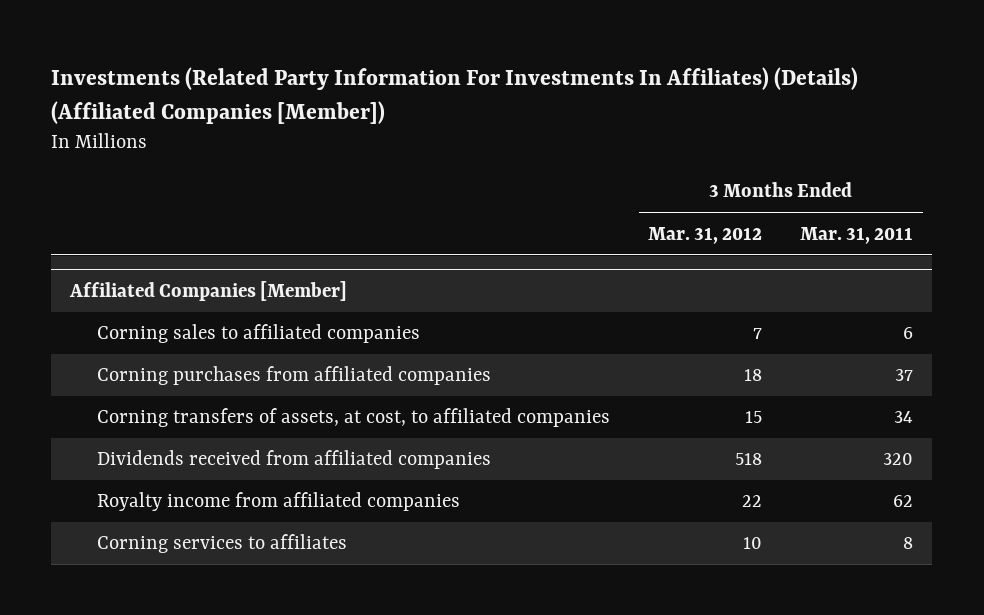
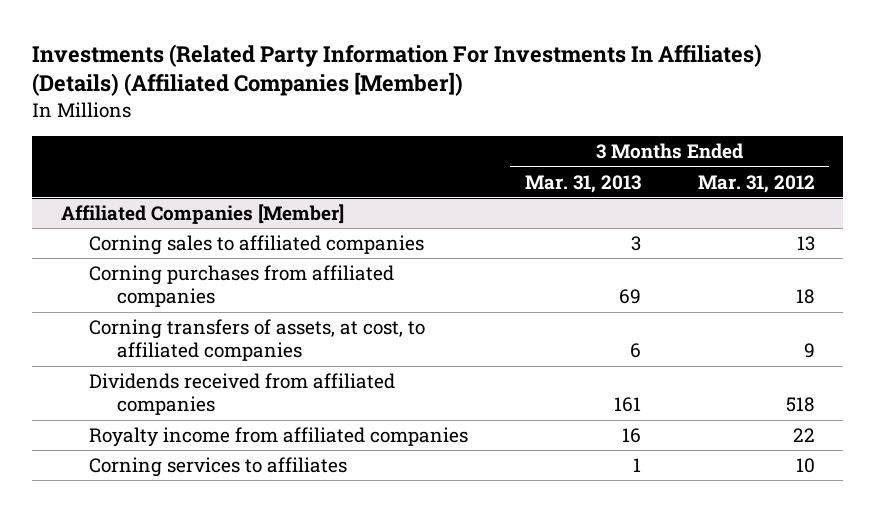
- | 3 Months Ended Mar. 31, 2012 | 3 Months Ended Mar. 31, 2011
+ | 3 Months Ended Mar. 31, 2013 | 3 Months Ended Mar. 31, 2012
@ Affiliated Companies [Member]
- Corning sales to affiliated companies | 7 | 6
+ Corning sales to affiliated companies | 3 | 13
- Corning transfers of assets, at cost, to affiliated companies | 15 | 34
+ Corning transfers of assets, at cost, to affiliated companies | 6 | 9

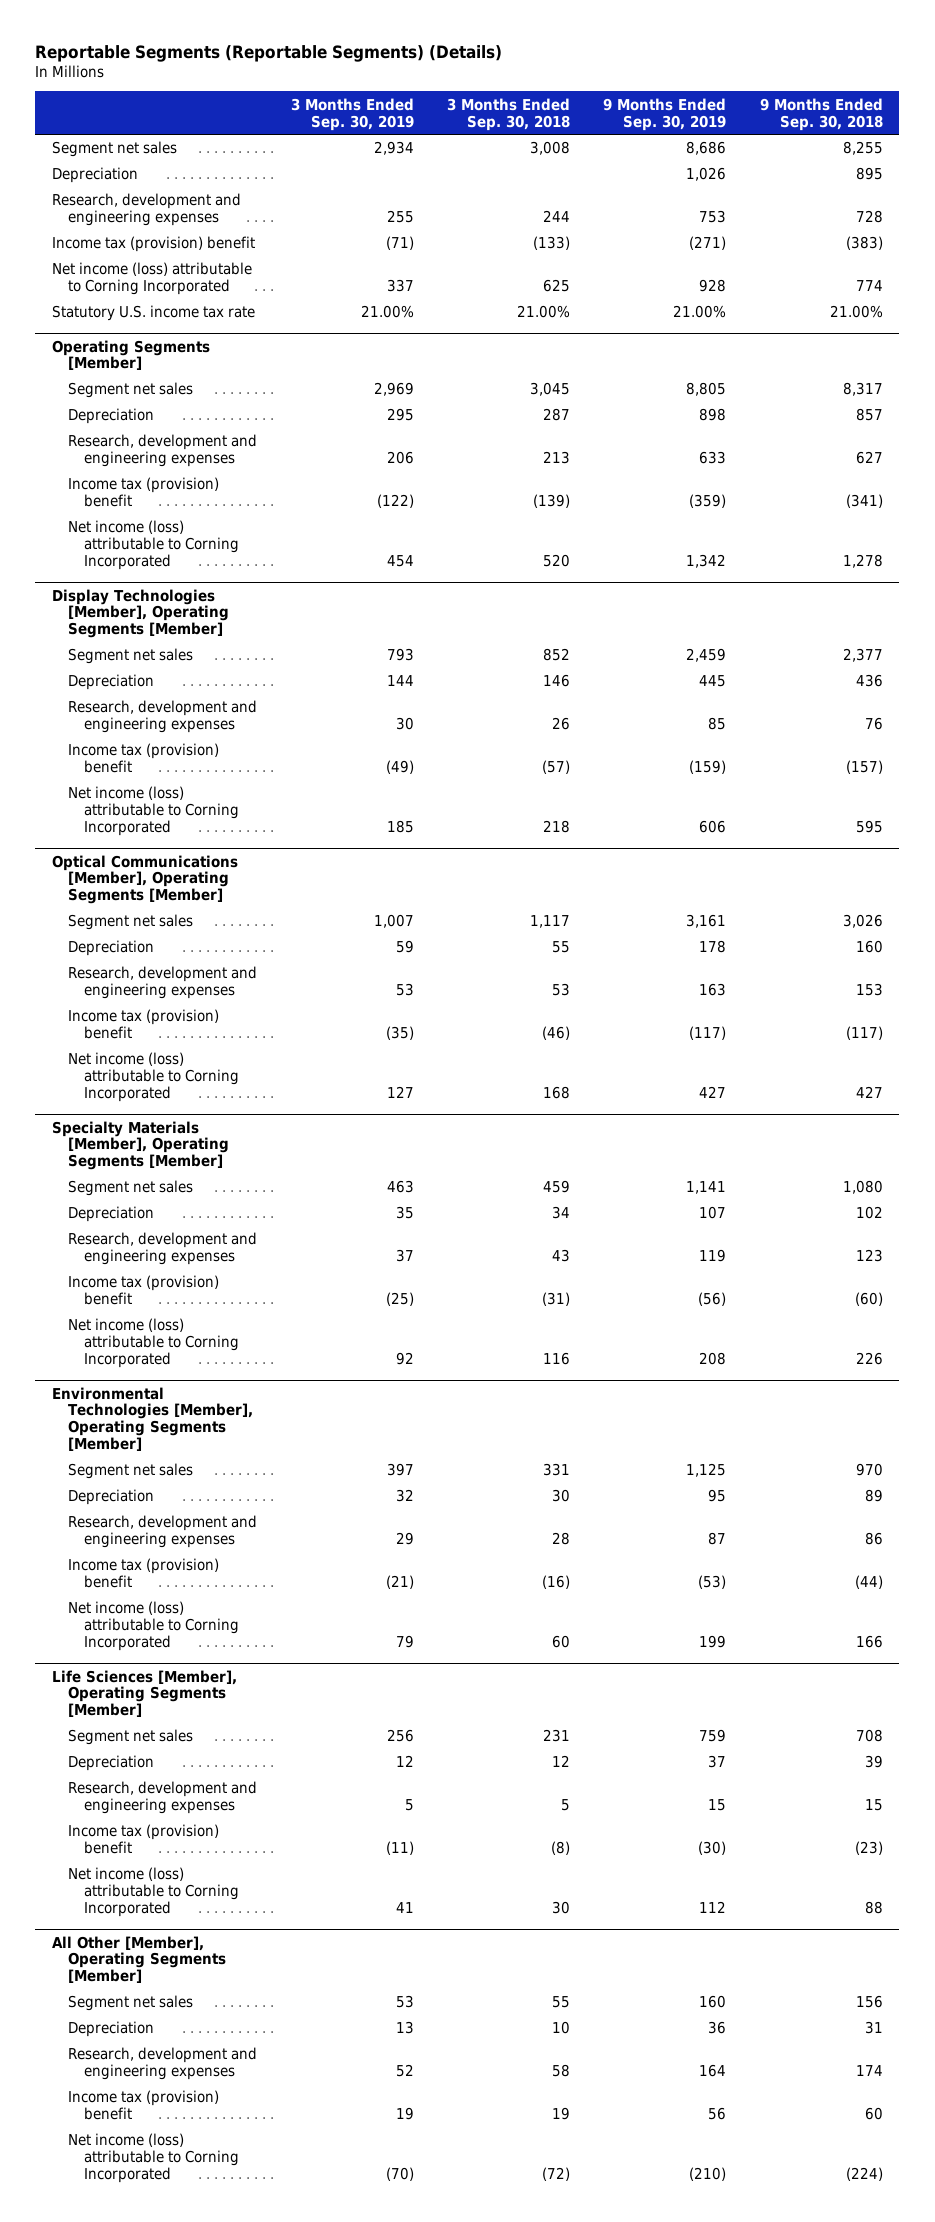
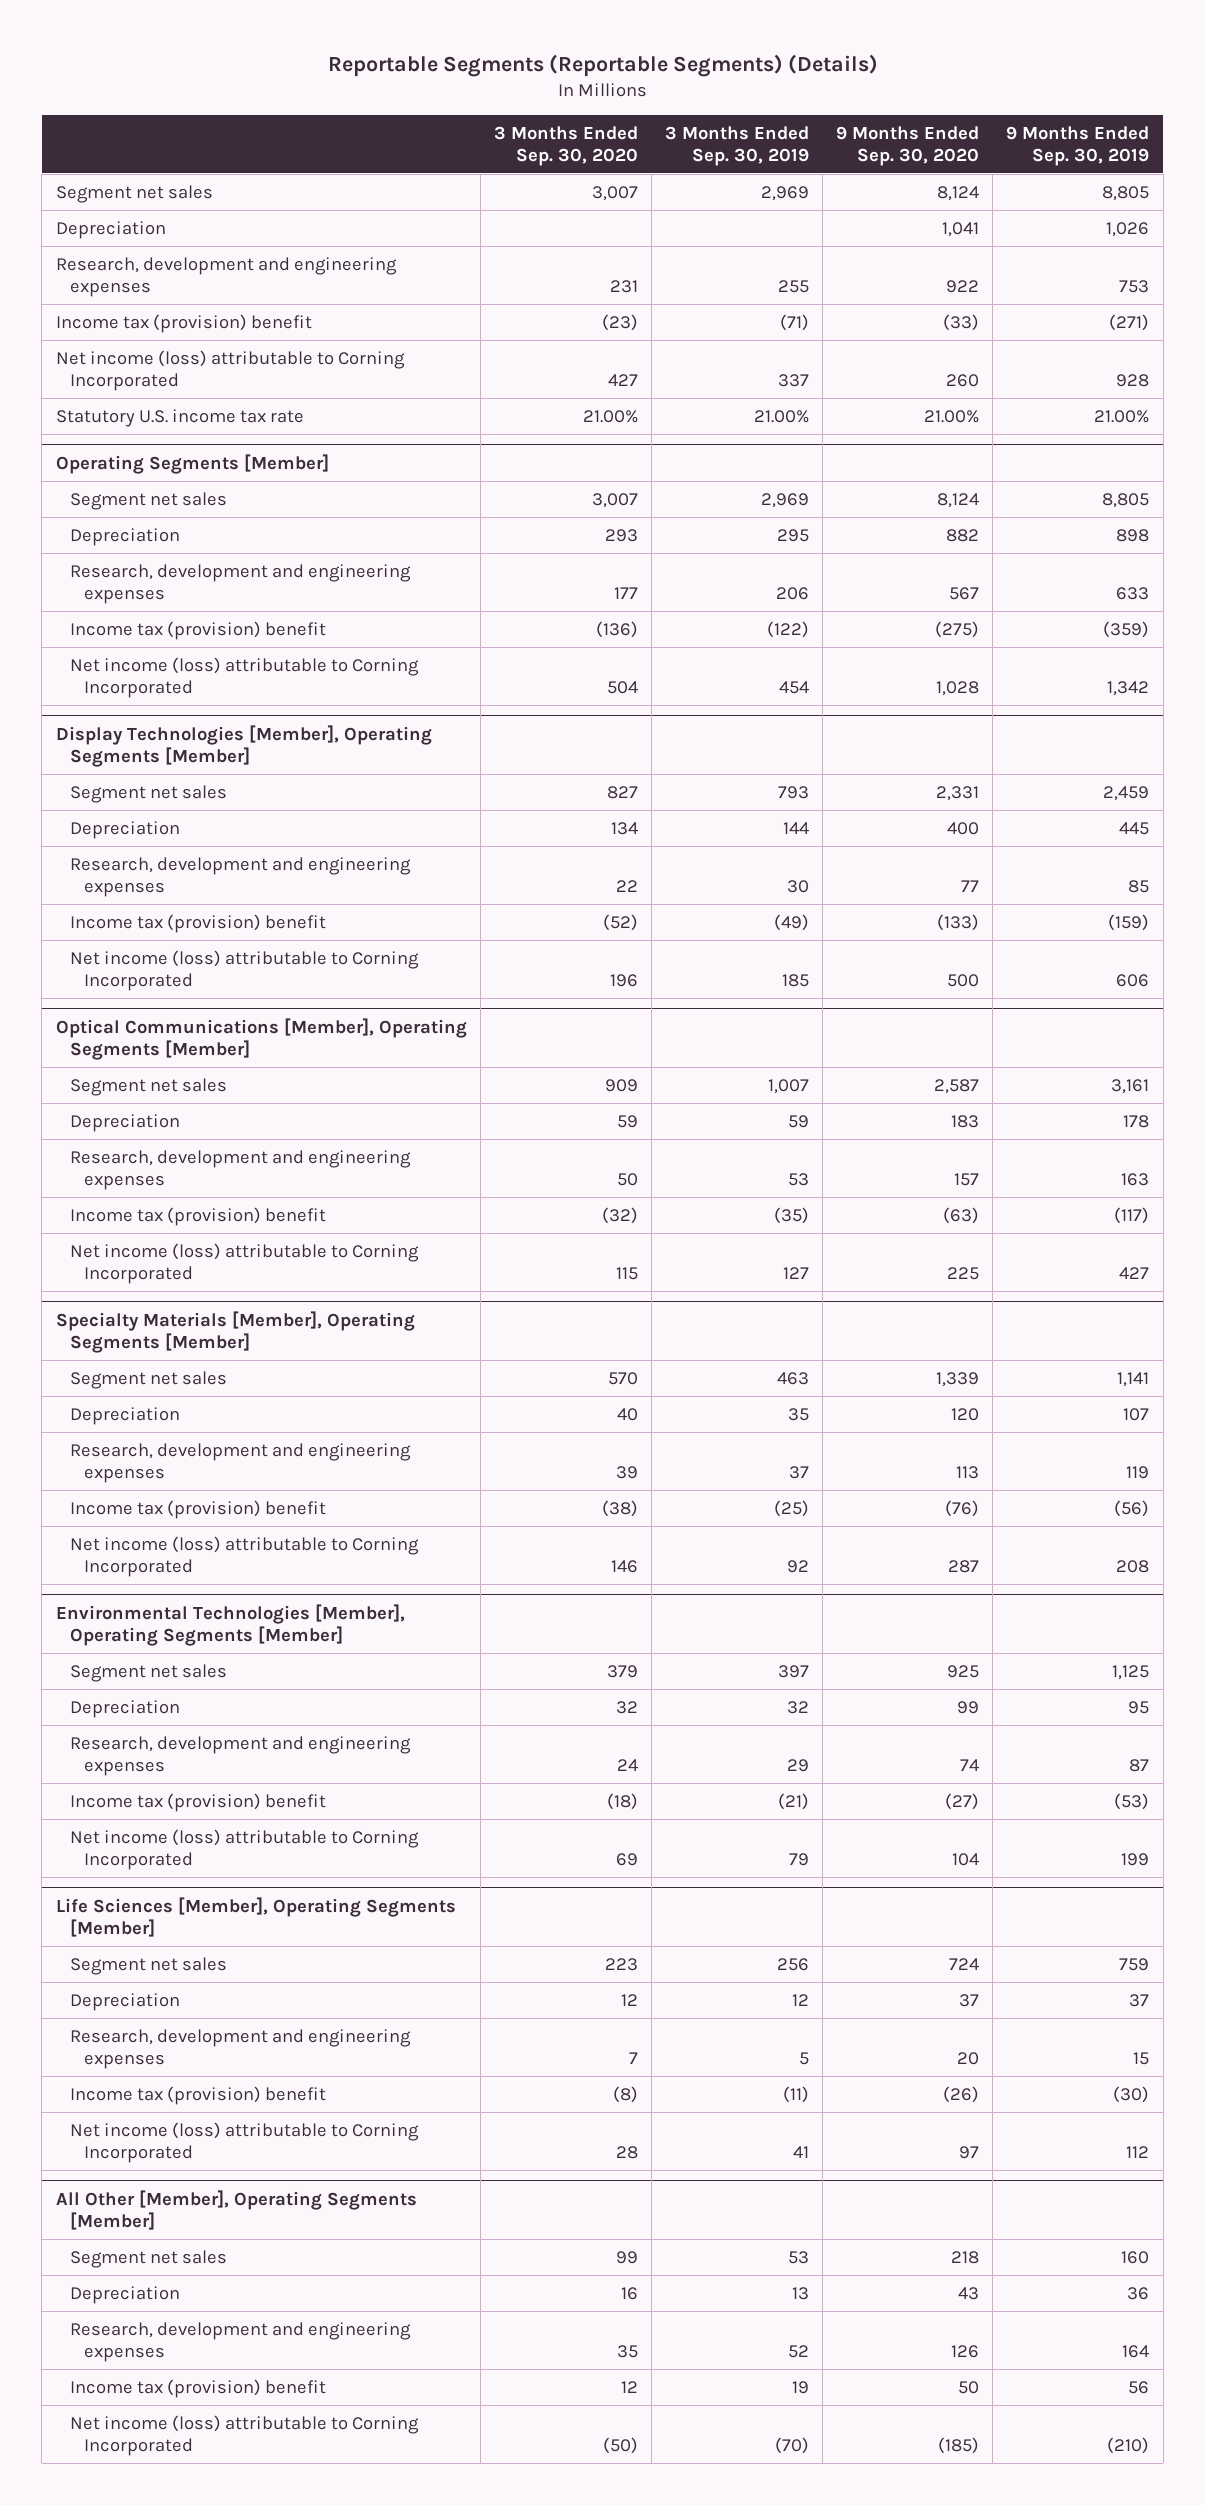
- | 3 Months Ended Sep. 30, 2019 | 3 Months Ended Sep. 30, 2018 | 9 Months Ended Sep. 30, 2019 | 9 Months Ended Sep. 30, 2018
+ | 3 Months Ended Sep. 30, 2020 | 3 Months Ended Sep. 30, 2019 | 9 Months Ended Sep. 30, 2020 | 9 Months Ended Sep. 30, 2019
- Segment net sales | 2,934 | 3,008 | 8,686 | 8,255
+ Segment net sales | 3,007 | 2,969 | 8,124 | 8,805

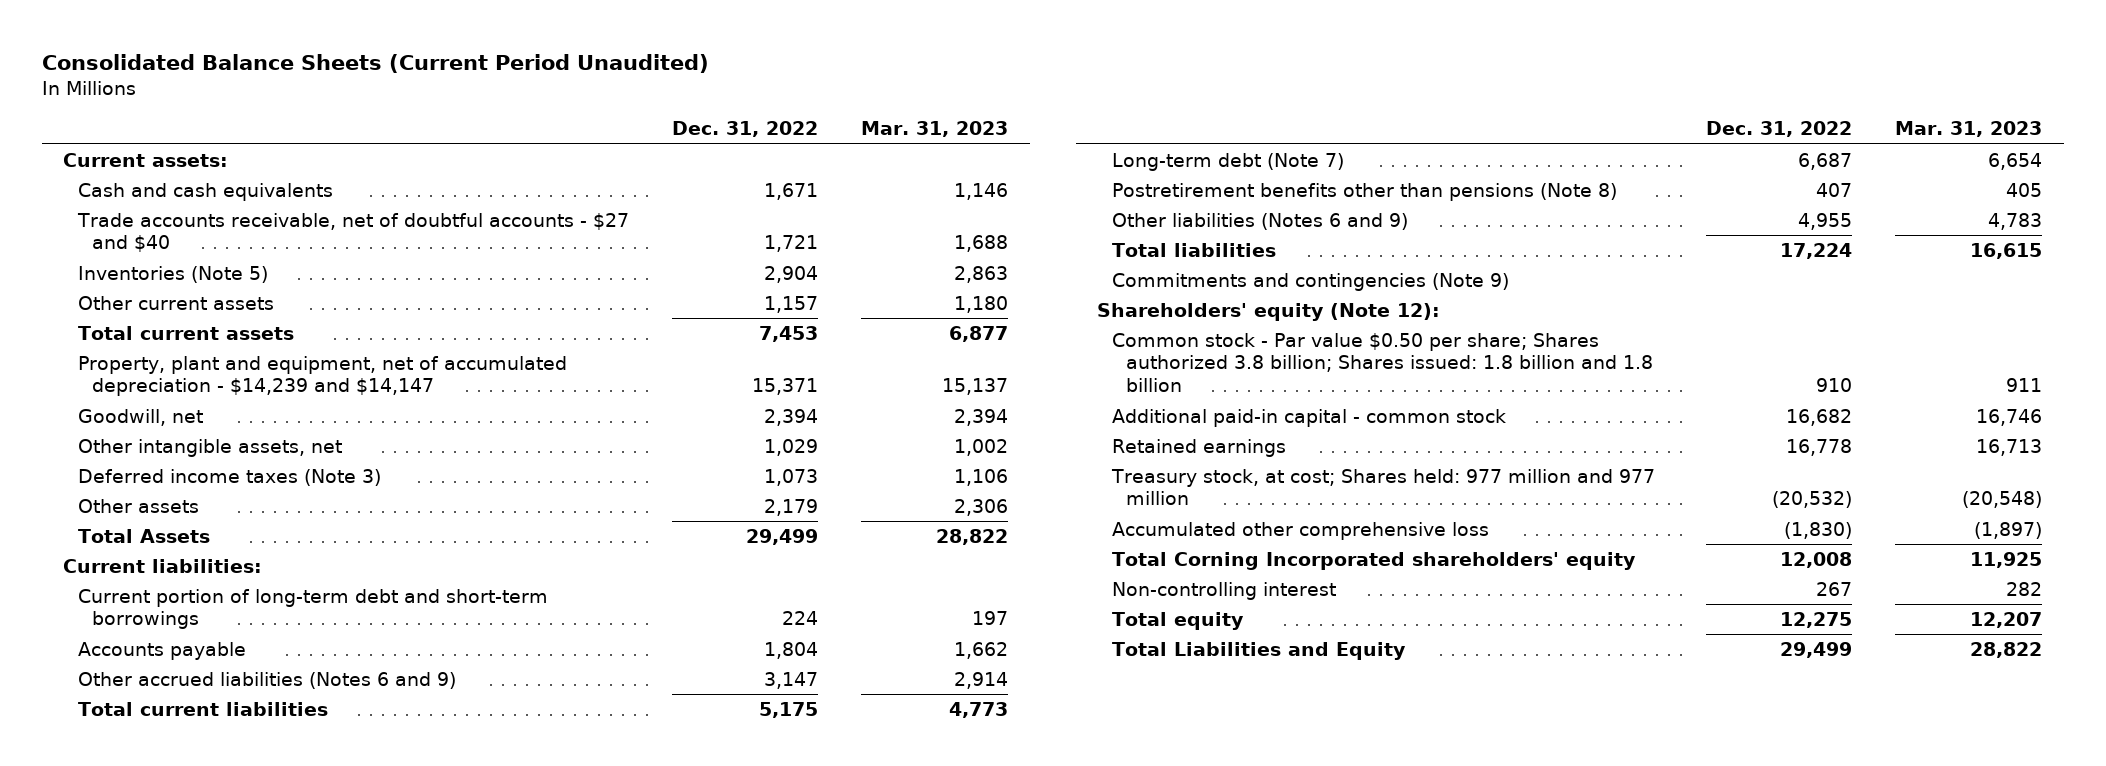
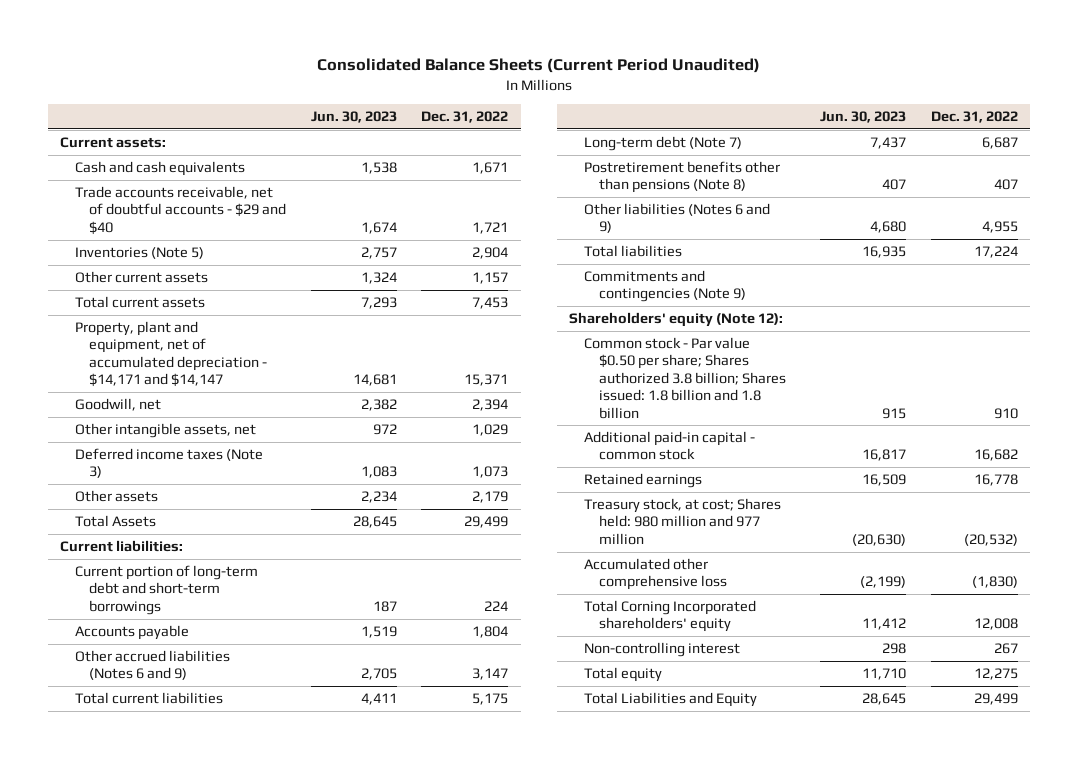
- | Dec. 31, 2022 | Mar. 31, 2023
+ | Jun. 30, 2023 | Dec. 31, 2022
- Trade accounts receivable, net of doubtful accounts - $27 and $40 | 1,721 | 1,688
+ Trade accounts receivable, net of doubtful accounts - $29 and $40 | 1,674 | 1,721
- Property, plant and equipment, net of accumulated depreciation - $14,239 and $14,147 | 15,371 | 15,137
+ Property, plant and equipment, net of accumulated depreciation - $14,171 and $14,147 | 14,681 | 15,371
- Treasury stock, at cost; Shares held: 977 million and 977 million | (20,532) | (20,548)
+ Treasury stock, at cost; Shares held: 980 million and 977 million | (20,630) | (20,532)

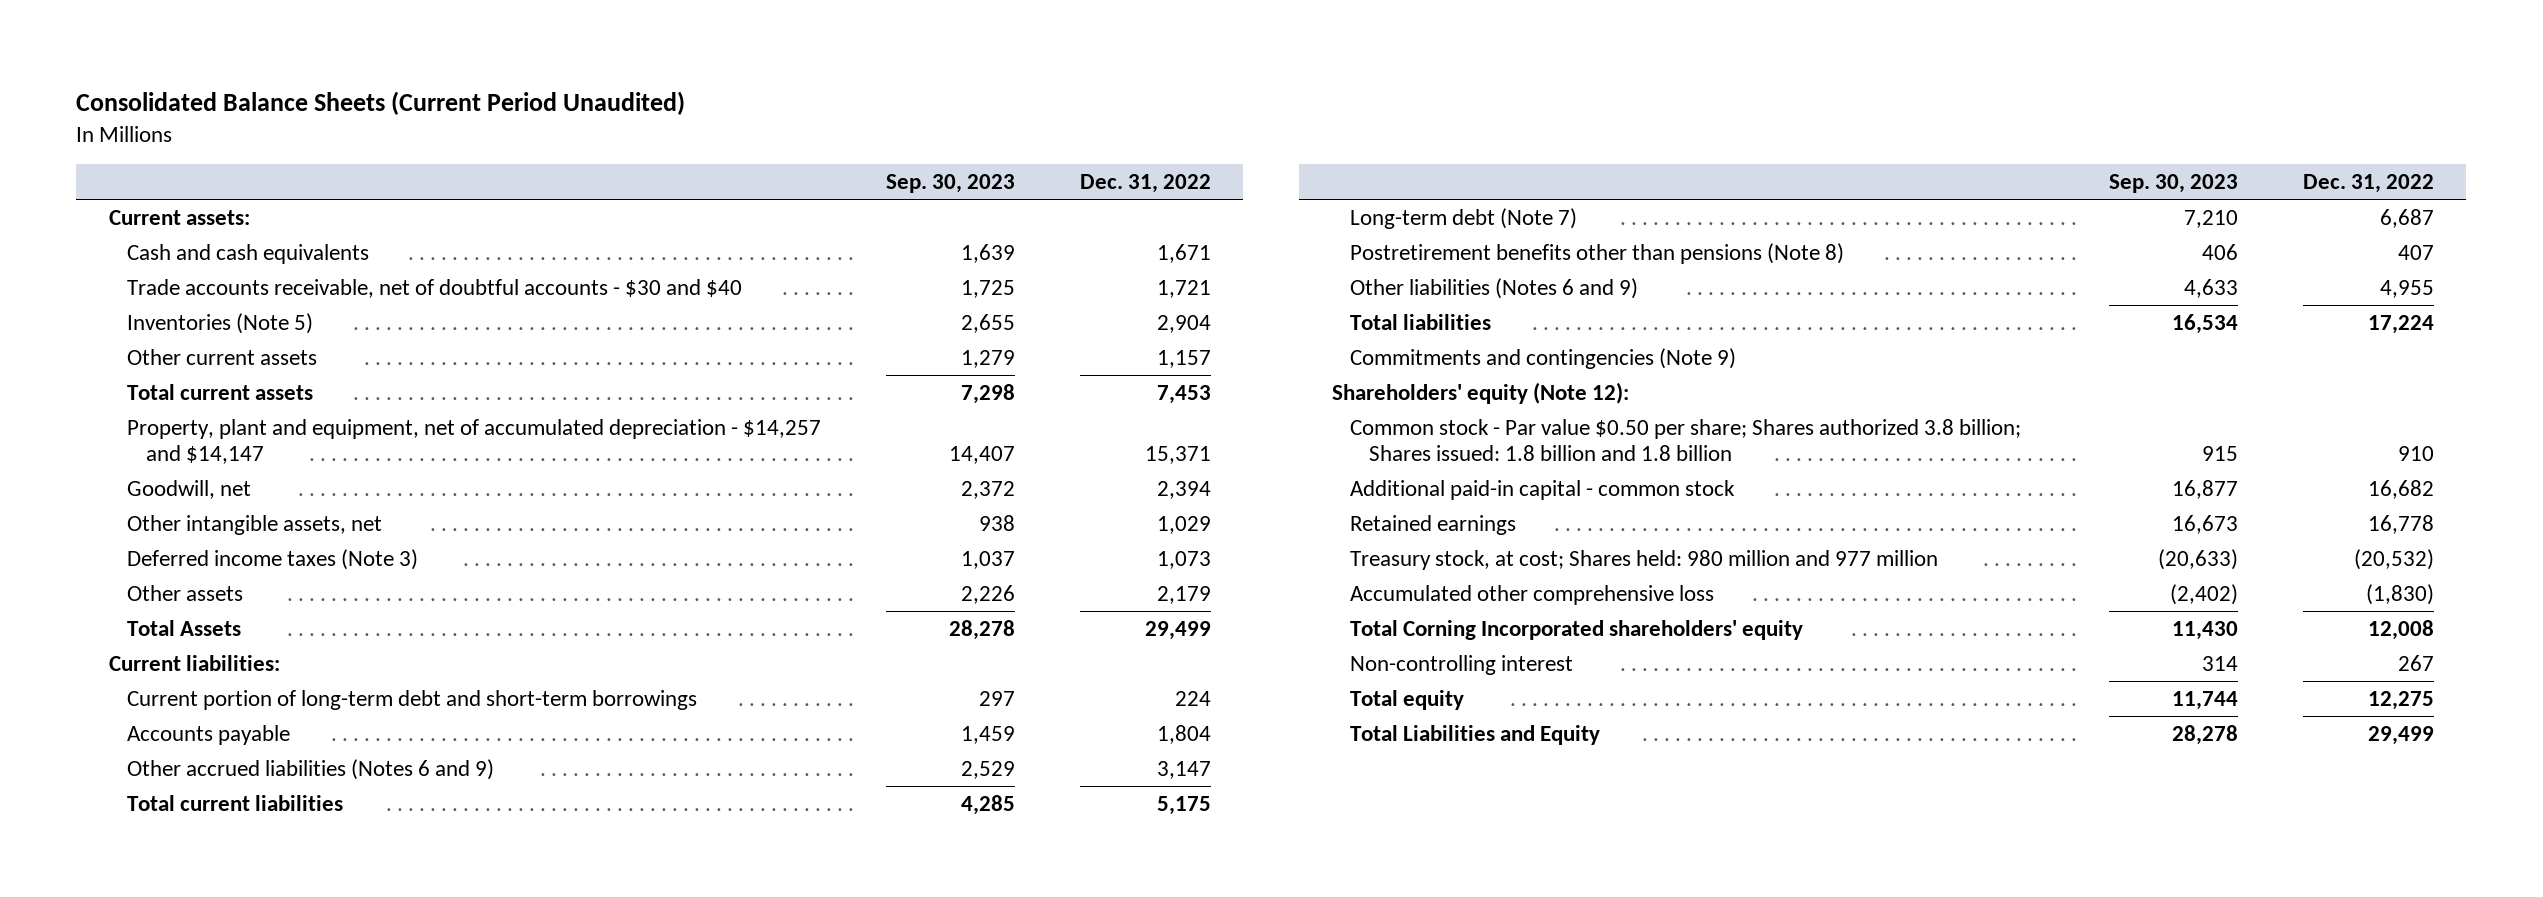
- | Jun. 30, 2023 | Dec. 31, 2022
+ | Sep. 30, 2023 | Dec. 31, 2022
- Trade accounts receivable, net of doubtful accounts - $29 and $40 | 1,674 | 1,721
+ Trade accounts receivable, net of doubtful accounts - $30 and $40 | 1,725 | 1,721
- Property, plant and equipment, net of accumulated depreciation - $14,171 and $14,147 | 14,681 | 15,371
+ Property, plant and equipment, net of accumulated depreciation - $14,257 and $14,147 | 14,407 | 15,371

